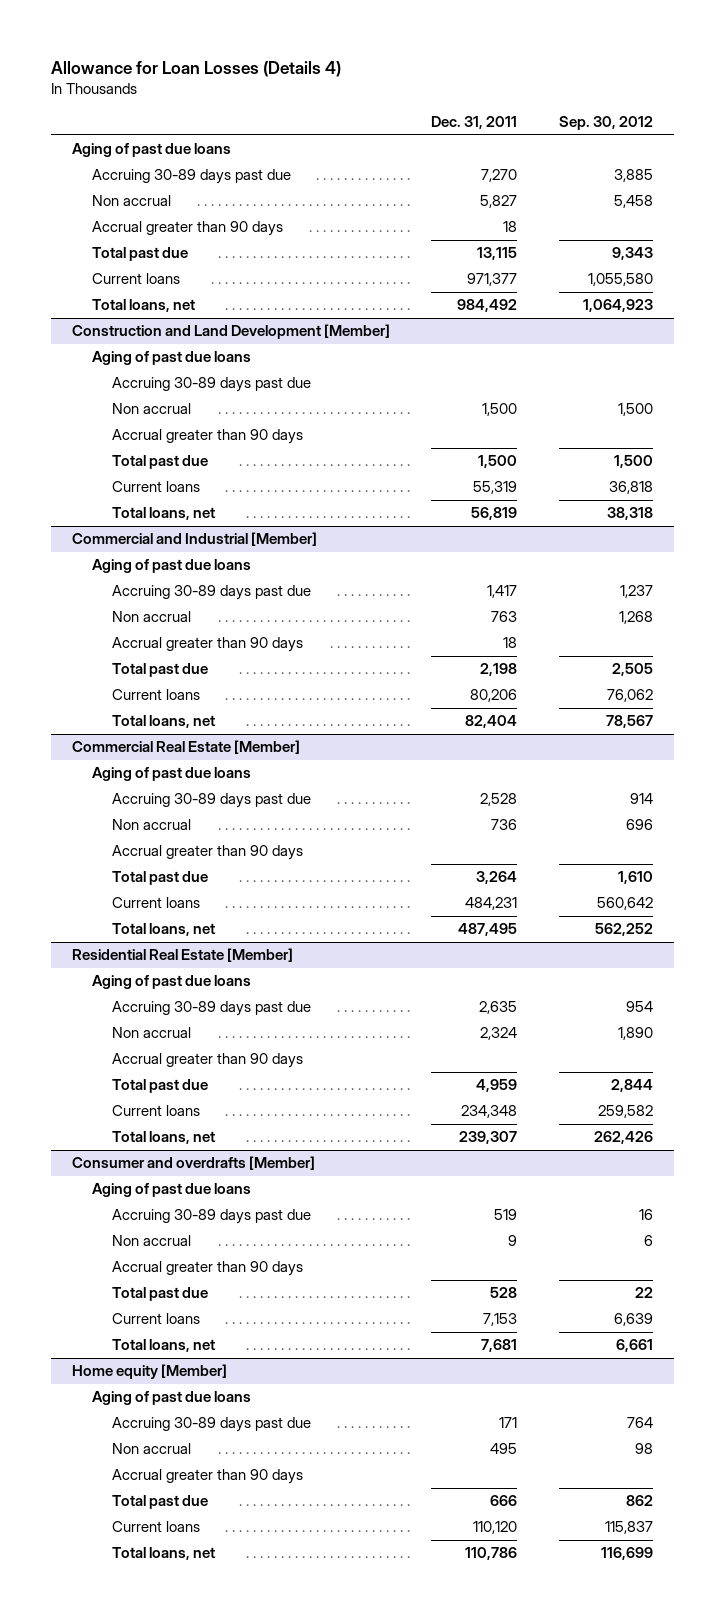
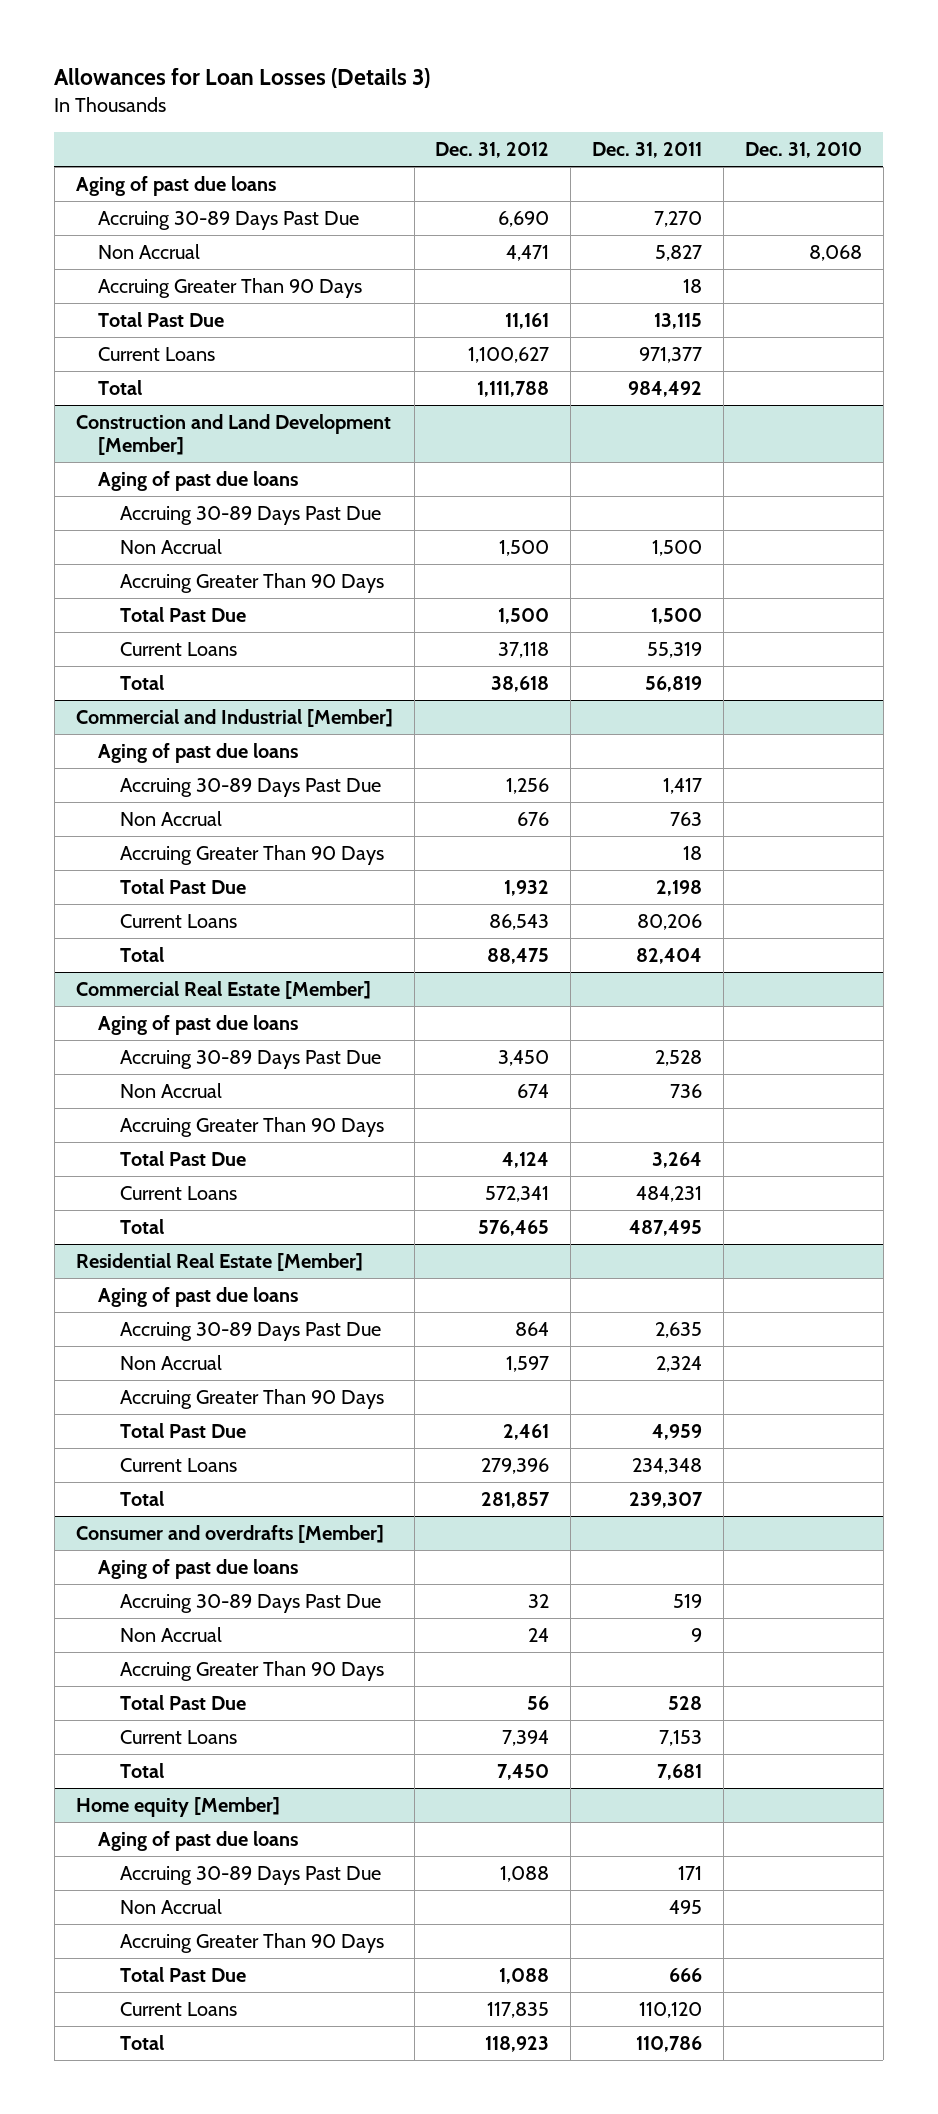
- Allowance for Loan Losses (Details 4)
+ Allowances for Loan Losses (Details 3)
- | Dec. 31, 2011 | Sep. 30, 2012
+ | Dec. 31, 2012 | Dec. 31, 2011 | Dec. 31, 2010
- Accruing 30-89 days past due | 7,270 | 3,885
- Non accrual | 5,827 | 5,458
- Accrual greater than 90 days | 18 |
- Total past due | 13,115 | 9,343
- Current loans | 971,377 | 1,055,580
- Total loans, net | 984,492 | 1,064,923
+ Accruing 30-89 Days Past Due | 6,690 | 7,270 |
+ Non Accrual | 4,471 | 5,827 | 8,068
+ Accruing Greater Than 90 Days | | 18 |
+ Total Past Due | 11,161 | 13,115 |
+ Current Loans | 1,100,627 | 971,377 |
+ Total | 1,111,788 | 984,492 |
@ Construction and Land Development [Member]
- Accruing 30-89 days past due
- Non accrual | 1,500 | 1,500
- Accrual greater than 90 days
- Total past due | 1,500 | 1,500
- Current loans | 55,319 | 36,818
- Total loans, net | 56,819 | 38,318
+ Accruing 30-89 Days Past Due
+ Non Accrual | 1,500 | 1,500 |
+ Accruing Greater Than 90 Days
+ Total Past Due | 1,500 | 1,500 |
+ Current Loans | 37,118 | 55,319 |
+ Total | 38,618 | 56,819 |
@ Commercial and Industrial [Member]
- Accruing 30-89 days past due | 1,417 | 1,237
- Non accrual | 763 | 1,268
- Accrual greater than 90 days | 18 |
- Total past due | 2,198 | 2,505
- Current loans | 80,206 | 76,062
- Total loans, net | 82,404 | 78,567
+ Accruing 30-89 Days Past Due | 1,256 | 1,417 |
+ Non Accrual | 676 | 763 |
+ Accruing Greater Than 90 Days | | 18 |
+ Total Past Due | 1,932 | 2,198 |
+ Current Loans | 86,543 | 80,206 |
+ Total | 88,475 | 82,404 |
@ Commercial Real Estate [Member]
- Accruing 30-89 days past due | 2,528 | 914
- Non accrual | 736 | 696
- Accrual greater than 90 days
- Total past due | 3,264 | 1,610
- Current loans | 484,231 | 560,642
- Total loans, net | 487,495 | 562,252
+ Accruing 30-89 Days Past Due | 3,450 | 2,528 |
+ Non Accrual | 674 | 736 |
+ Accruing Greater Than 90 Days
+ Total Past Due | 4,124 | 3,264 |
+ Current Loans | 572,341 | 484,231 |
+ Total | 576,465 | 487,495 |
@ Residential Real Estate [Member]
- Accruing 30-89 days past due | 2,635 | 954
- Non accrual | 2,324 | 1,890
- Accrual greater than 90 days
- Total past due | 4,959 | 2,844
- Current loans | 234,348 | 259,582
- Total loans, net | 239,307 | 262,426
+ Accruing 30-89 Days Past Due | 864 | 2,635 |
+ Non Accrual | 1,597 | 2,324 |
+ Accruing Greater Than 90 Days
+ Total Past Due | 2,461 | 4,959 |
+ Current Loans | 279,396 | 234,348 |
+ Total | 281,857 | 239,307 |
@ Consumer and overdrafts [Member]
- Accruing 30-89 days past due | 519 | 16
- Non accrual | 9 | 6
- Accrual greater than 90 days
- Total past due | 528 | 22
- Current loans | 7,153 | 6,639
- Total loans, net | 7,681 | 6,661
+ Accruing 30-89 Days Past Due | 32 | 519 |
+ Non Accrual | 24 | 9 |
+ Accruing Greater Than 90 Days
+ Total Past Due | 56 | 528 |
+ Current Loans | 7,394 | 7,153 |
+ Total | 7,450 | 7,681 |
@ Home equity [Member]
- Accruing 30-89 days past due | 171 | 764
- Non accrual | 495 | 98
- Accrual greater than 90 days
- Total past due | 666 | 862
- Current loans | 110,120 | 115,837
- Total loans, net | 110,786 | 116,699
+ Accruing 30-89 Days Past Due | 1,088 | 171 |
+ Non Accrual | | 495 |
+ Accruing Greater Than 90 Days
+ Total Past Due | 1,088 | 666 |
+ Current Loans | 117,835 | 110,120 |
+ Total | 118,923 | 110,786 |

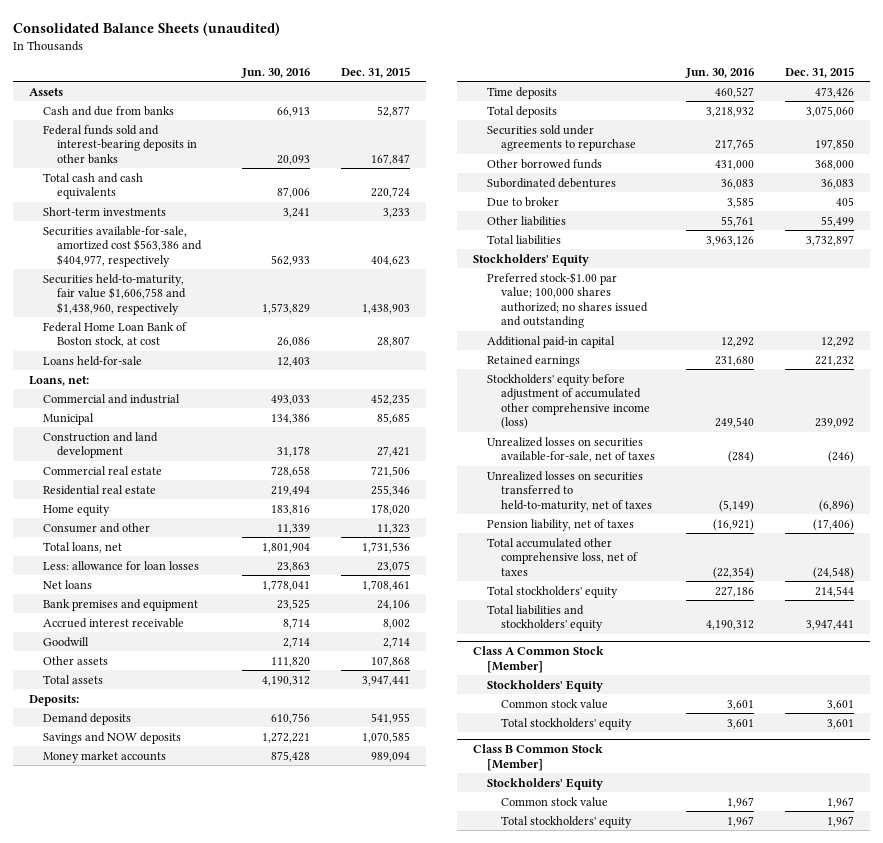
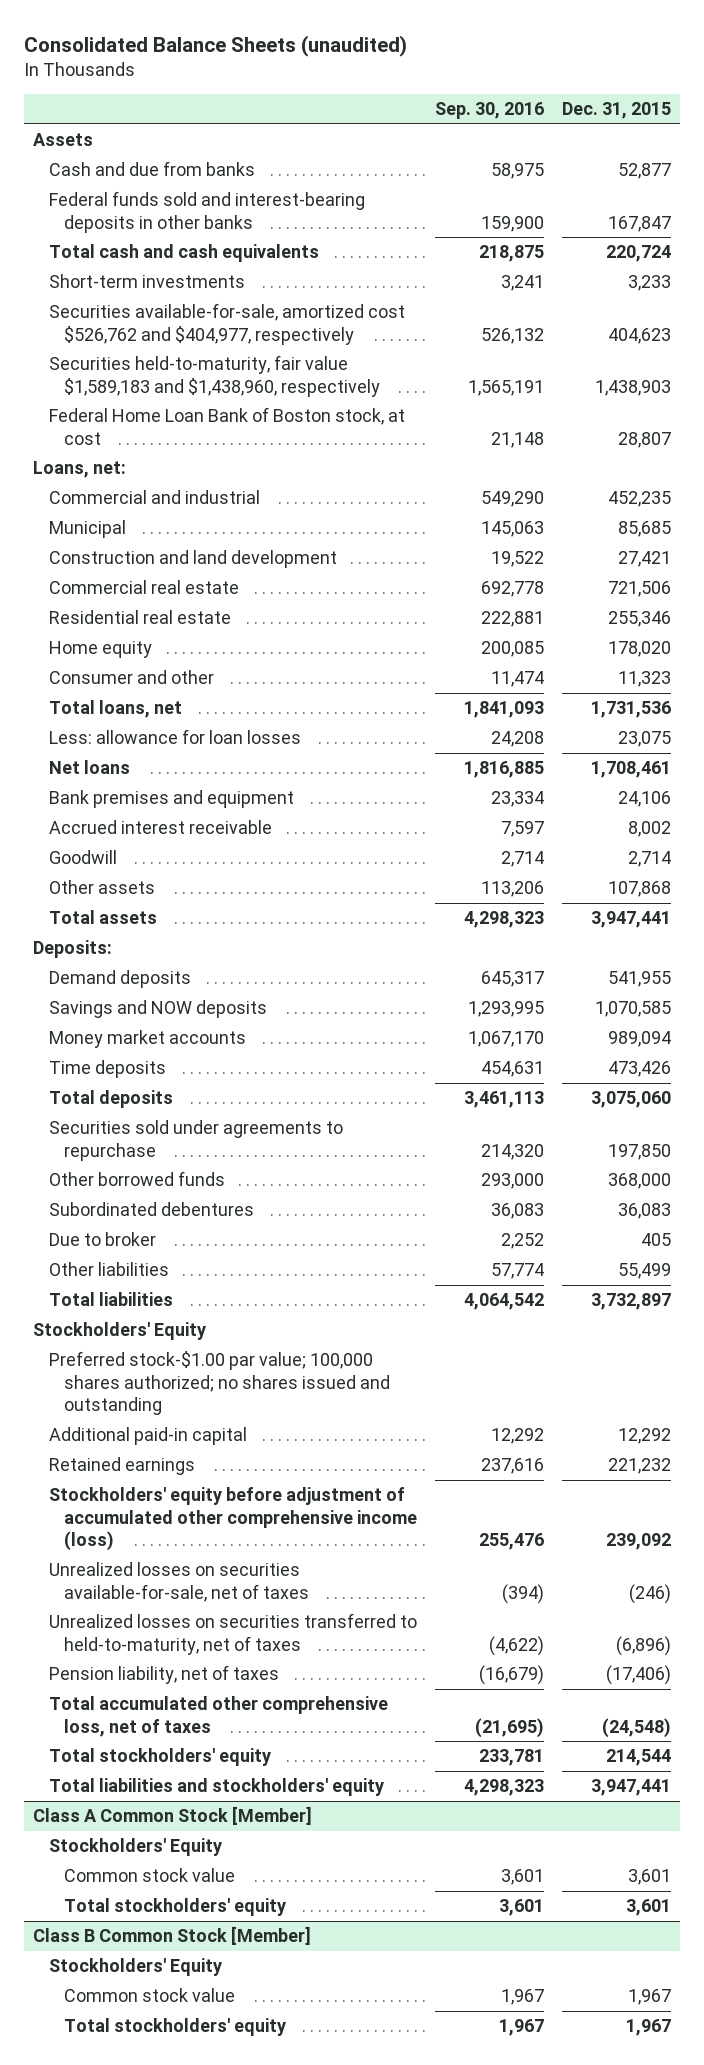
- | Jun. 30, 2016 | Dec. 31, 2015
+ | Sep. 30, 2016 | Dec. 31, 2015
- Securities available-for-sale, amortized cost $563,386 and $404,977, respectively | 562,933 | 404,623
- Securities held-to-maturity, fair value $1,606,758 and $1,438,960, respectively | 1,573,829 | 1,438,903
+ Securities available-for-sale, amortized cost $526,762 and $404,977, respectively | 526,132 | 404,623
+ Securities held-to-maturity, fair value $1,589,183 and $1,438,960, respectively | 1,565,191 | 1,438,903
- Loans held-for-sale | 12,403 |

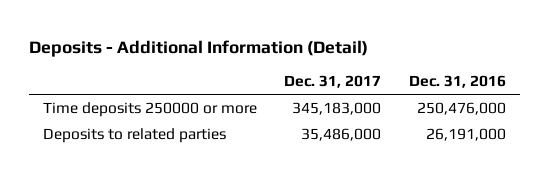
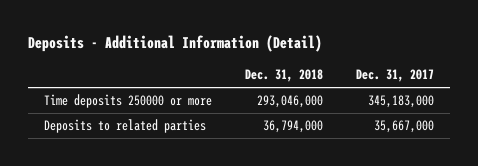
- | Dec. 31, 2017 | Dec. 31, 2016
+ | Dec. 31, 2018 | Dec. 31, 2017
- Deposits to related parties | 35,486,000 | 26,191,000
+ Deposits to related parties | 36,794,000 | 35,667,000

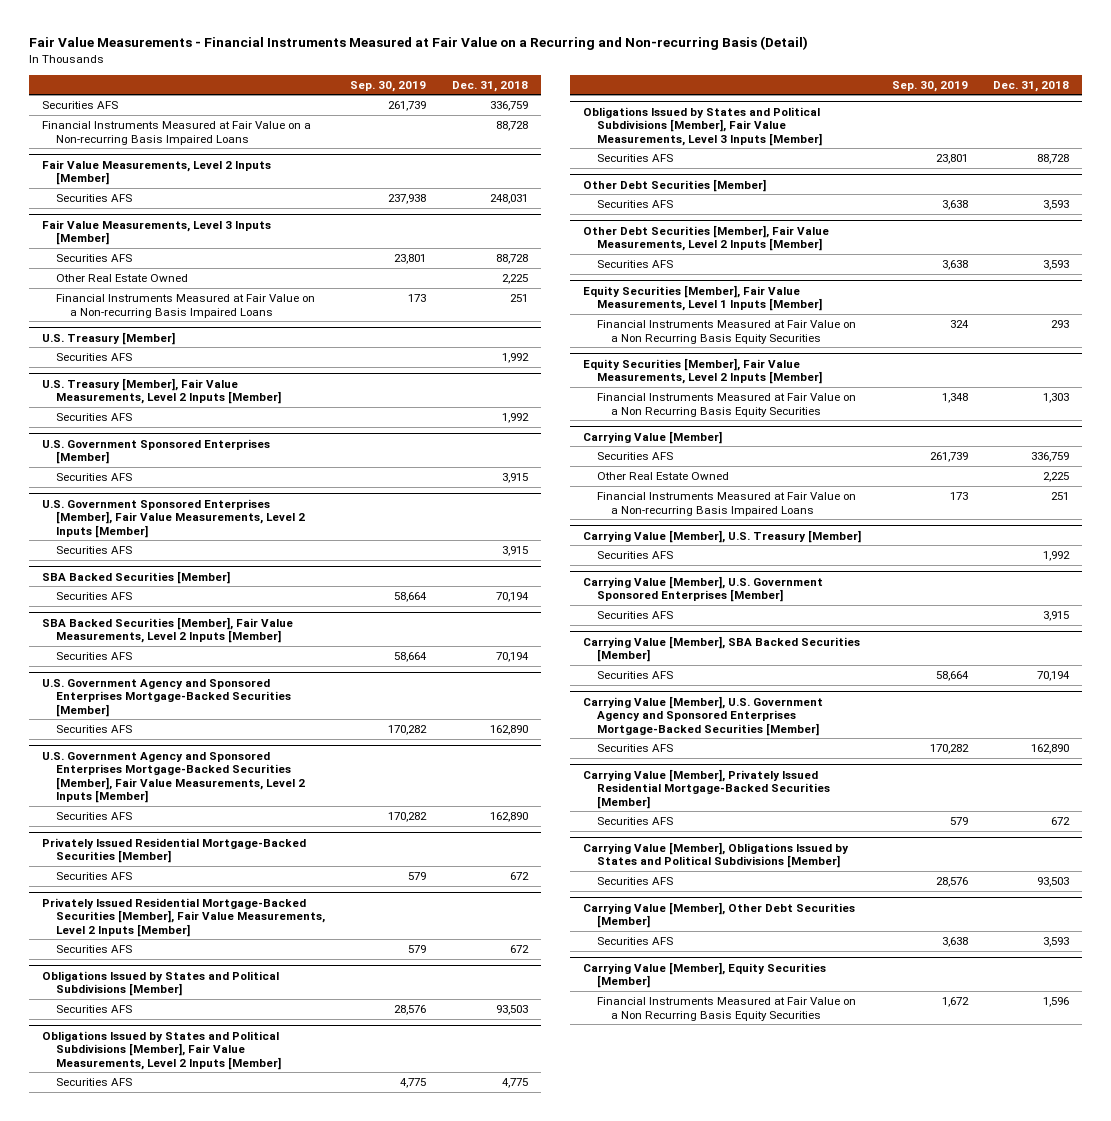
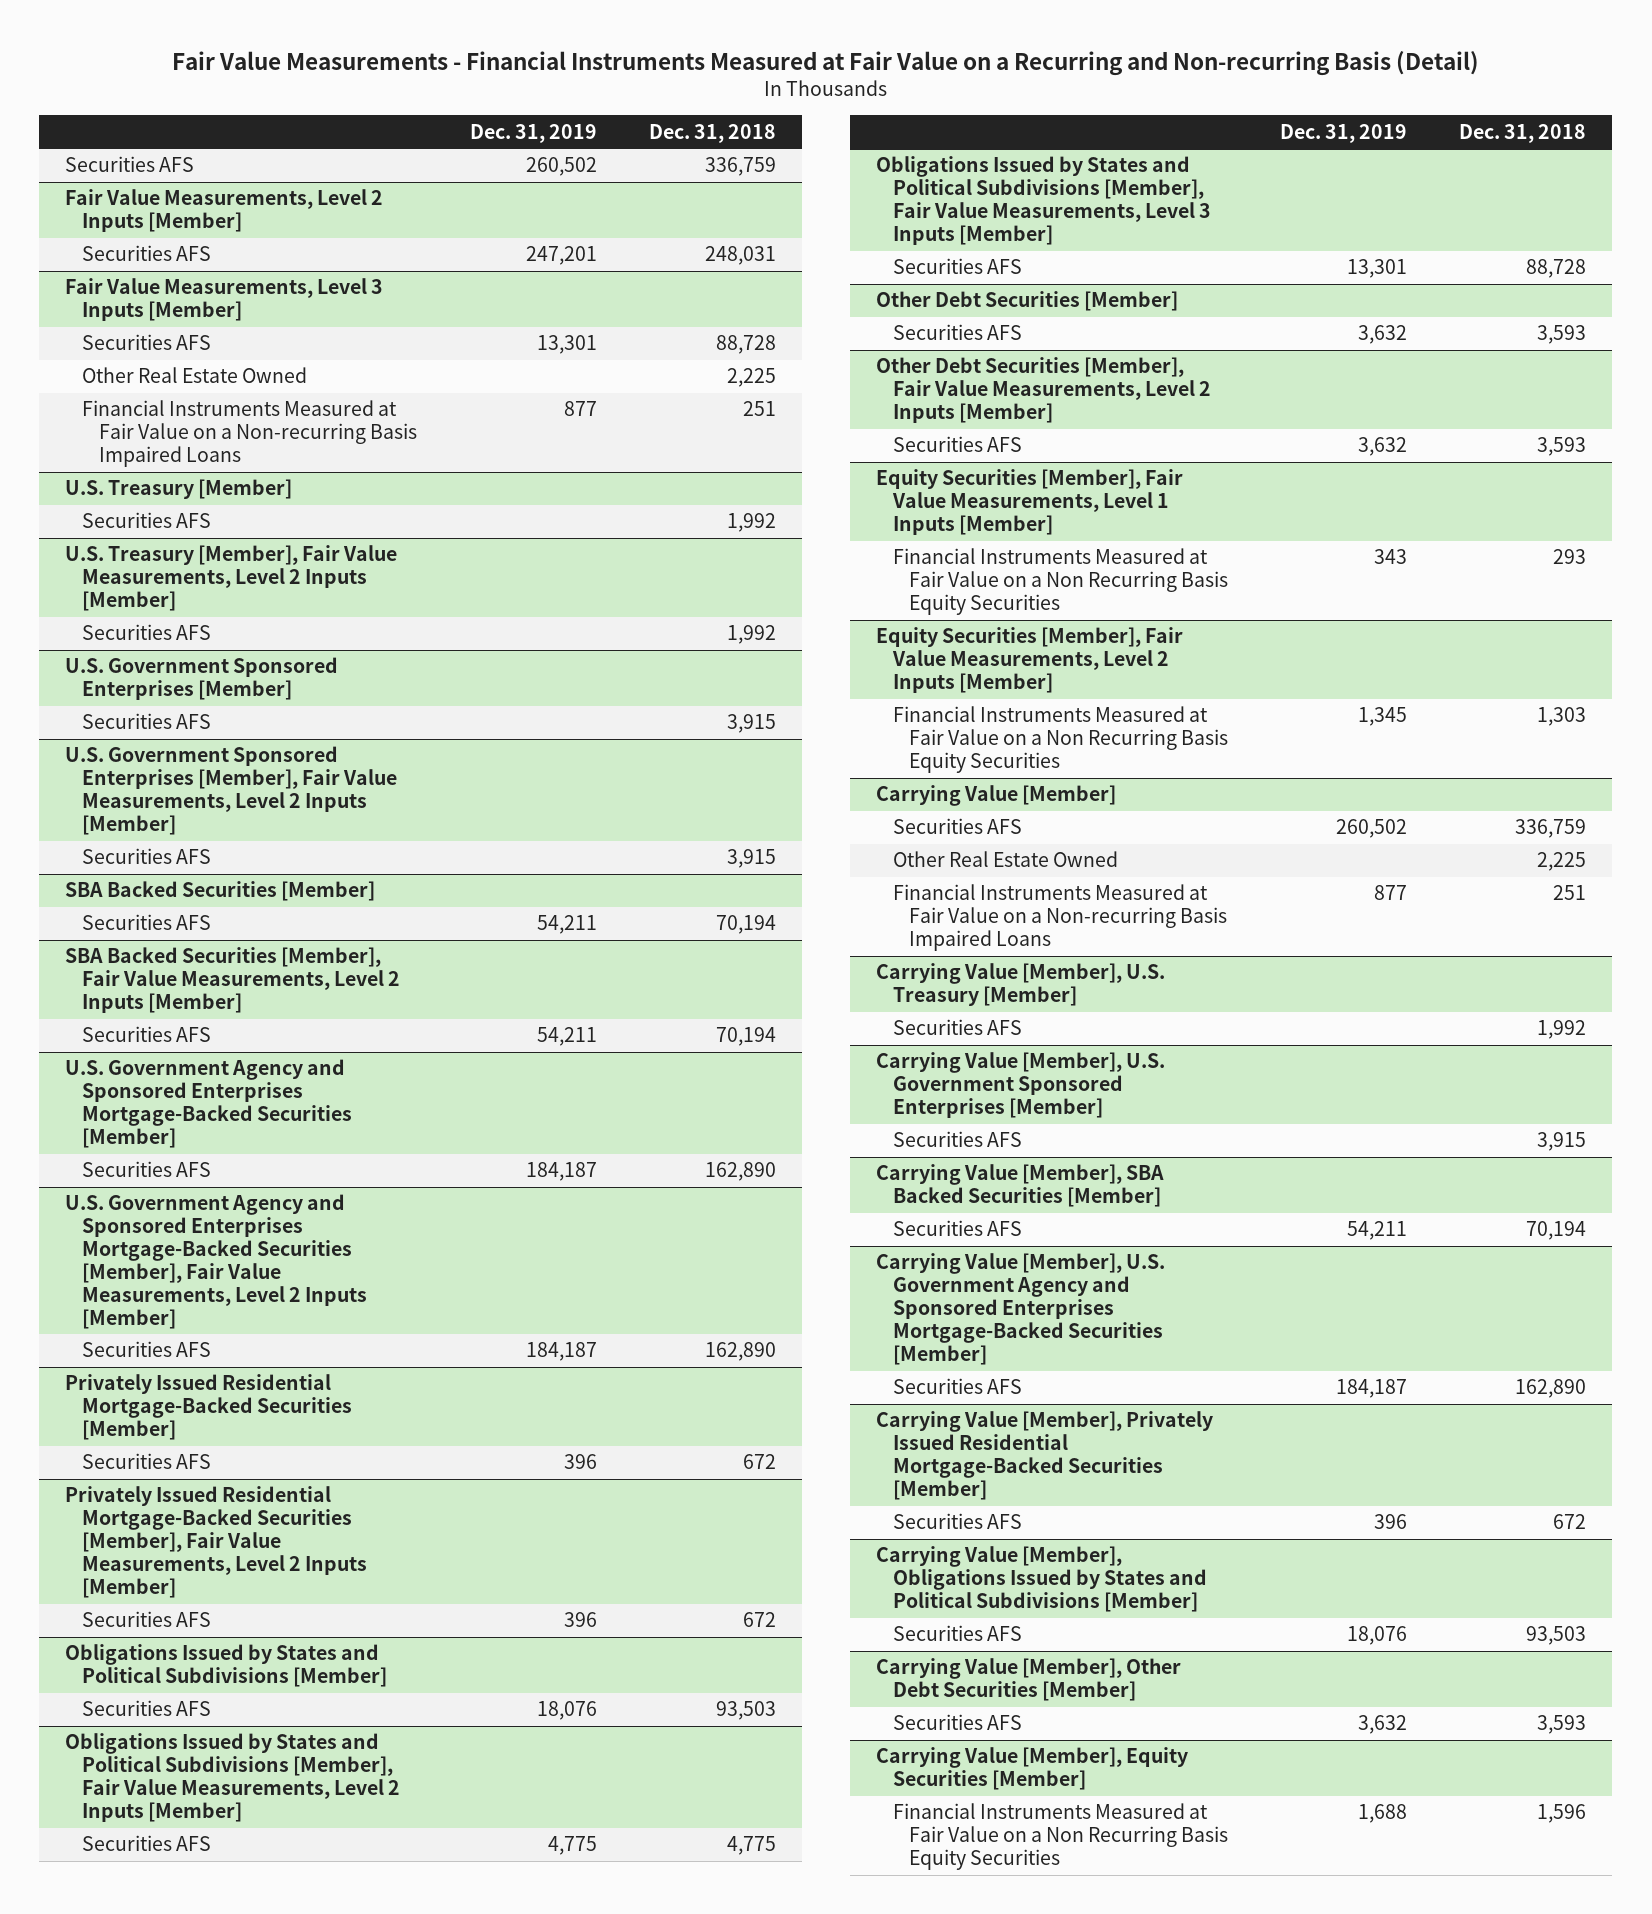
- | Sep. 30, 2019 | Dec. 31, 2018
+ | Dec. 31, 2019 | Dec. 31, 2018
- Financial Instruments Measured at Fair Value on a Non-recurring Basis Impaired Loans | | 88,728

